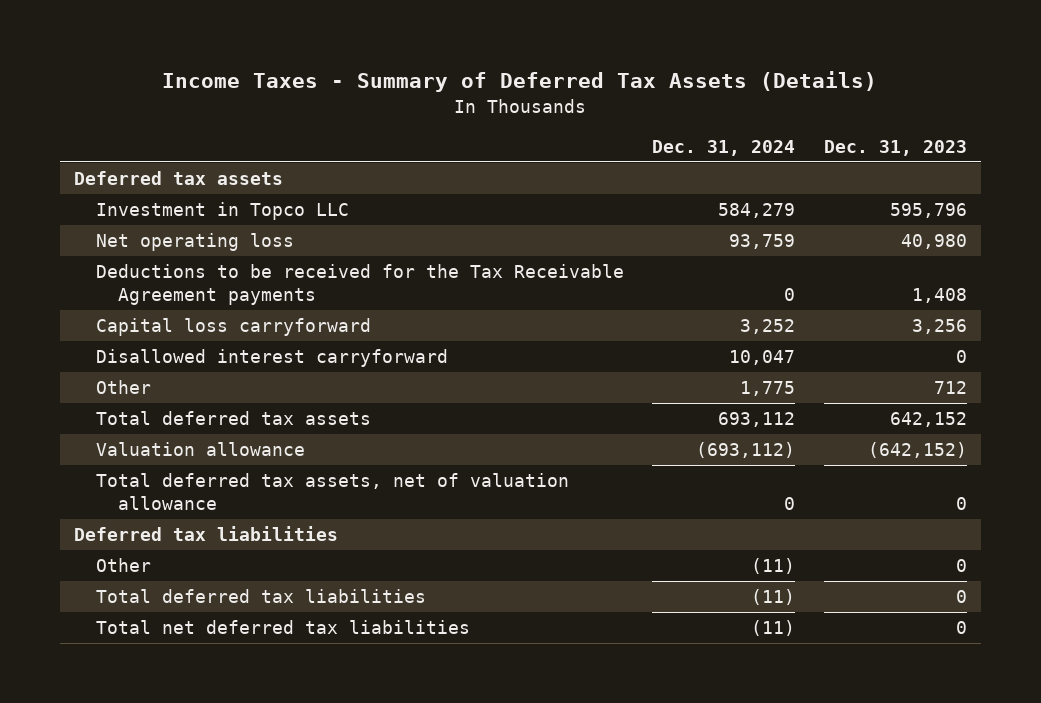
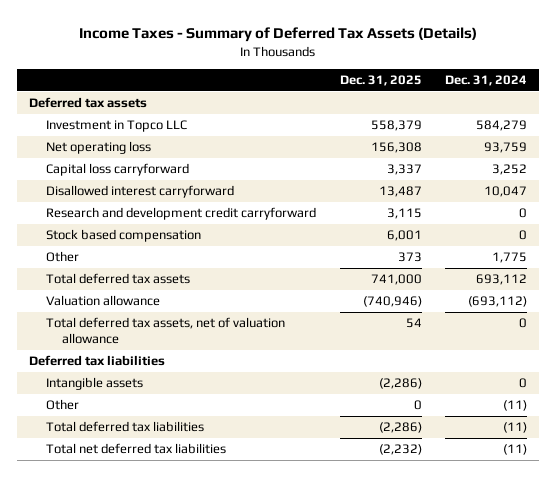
- | Dec. 31, 2024 | Dec. 31, 2023
+ | Dec. 31, 2025 | Dec. 31, 2024
- Deductions to be received for the Tax Receivable Agreement payments | 0 | 1,408
+ Research and development credit carryforward | 3,115 | 0
+ Stock based compensation | 6,001 | 0
+ Intangible assets | (2,286) | 0

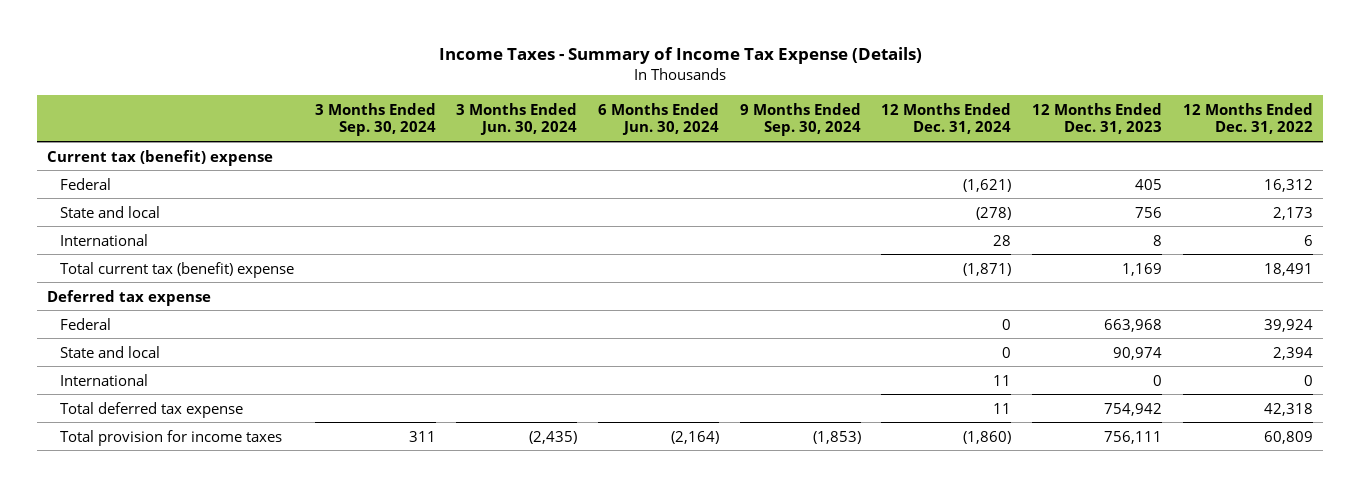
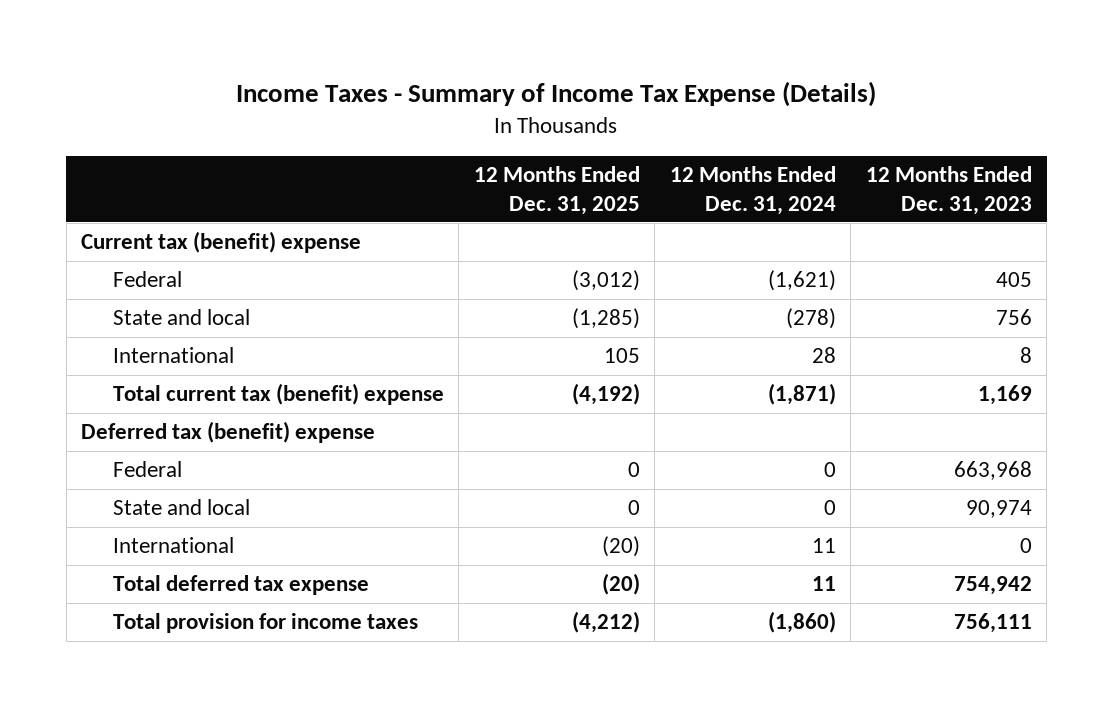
- | 3 Months Ended Sep. 30, 2024 | 3 Months Ended Jun. 30, 2024 | 6 Months Ended Jun. 30, 2024 | 9 Months Ended Sep. 30, 2024 | 12 Months Ended Dec. 31, 2024 | 12 Months Ended Dec. 31, 2023 | 12 Months Ended Dec. 31, 2022
+ | 12 Months Ended Dec. 31, 2025 | 12 Months Ended Dec. 31, 2024 | 12 Months Ended Dec. 31, 2023
- Deferred tax expense
+ Deferred tax (benefit) expense

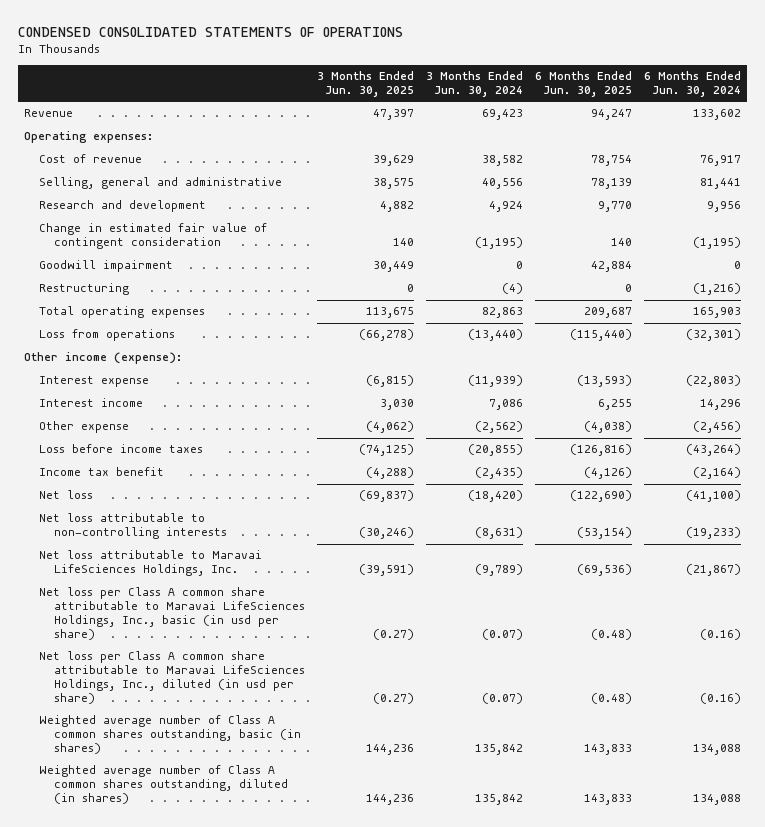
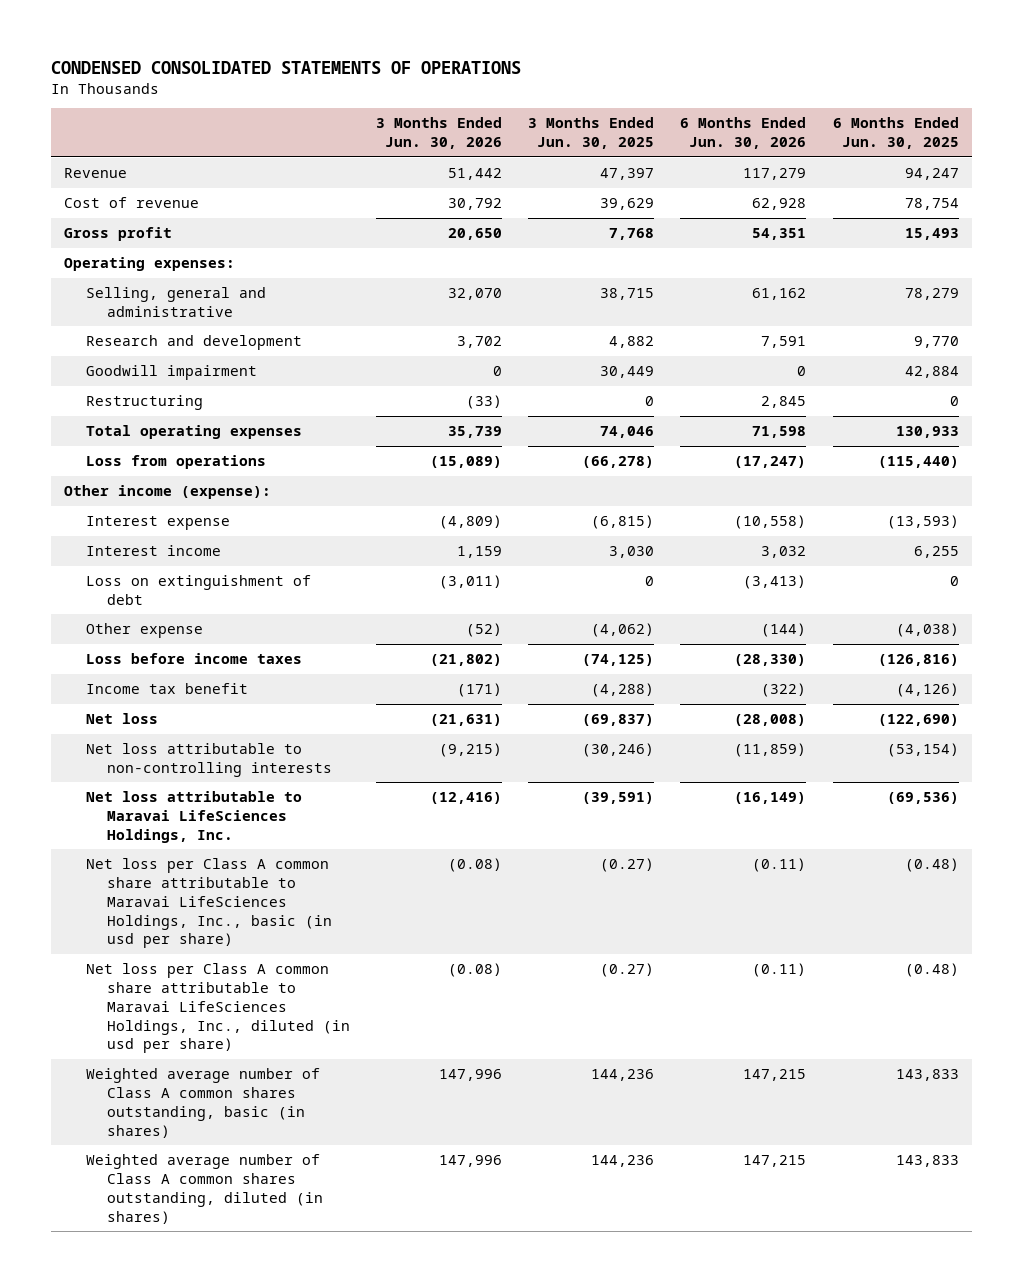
- | 3 Months Ended Jun. 30, 2025 | 3 Months Ended Jun. 30, 2024 | 6 Months Ended Jun. 30, 2025 | 6 Months Ended Jun. 30, 2024
+ | 3 Months Ended Jun. 30, 2026 | 3 Months Ended Jun. 30, 2025 | 6 Months Ended Jun. 30, 2026 | 6 Months Ended Jun. 30, 2025
- Selling, general and administrative | 38,575 | 40,556 | 78,139 | 81,441
+ Gross profit | 20,650 | 7,768 | 54,351 | 15,493
moved down: Operating expenses:
+ Selling, general and administrative | 32,070 | 38,715 | 61,162 | 78,279
- Change in estimated fair value of contingent consideration | 140 | (1,195) | 140 | (1,195)
- Total operating expenses | 113,675 | 82,863 | 209,687 | 165,903
+ Total operating expenses | 35,739 | 74,046 | 71,598 | 130,933
+ Loss on extinguishment of debt | (3,011) | 0 | (3,413) | 0

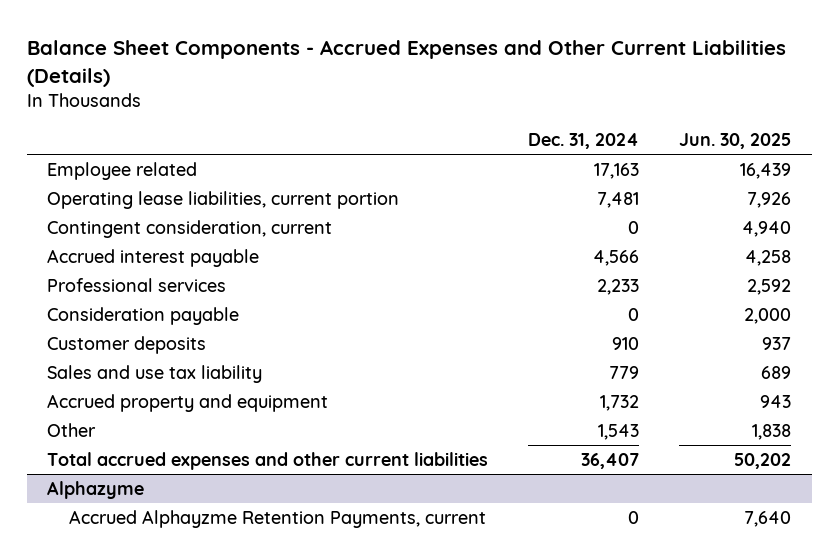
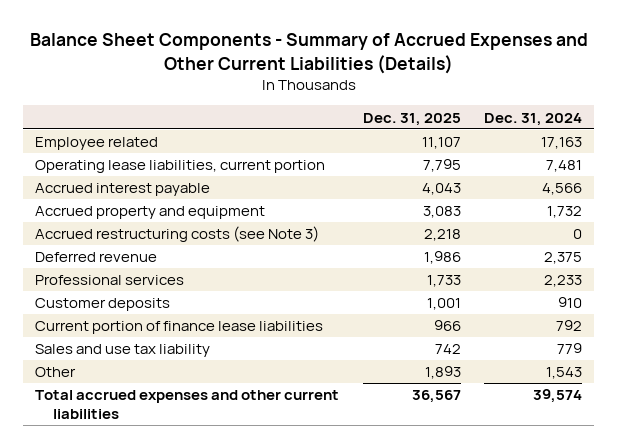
- Balance Sheet Components - Accrued Expenses and Other Current Liabilities (Details)
+ Balance Sheet Components - Summary of Accrued Expenses and Other Current Liabilities (Details)
- | Dec. 31, 2024 | Jun. 30, 2025
+ | Dec. 31, 2025 | Dec. 31, 2024
- Contingent consideration, current | 0 | 4,940
moved up: Accrued property and equipment | 3,083 | 1,732
+ Accrued restructuring costs (see Note 3) | 2,218 | 0
+ Deferred revenue | 1,986 | 2,375
- Consideration payable | 0 | 2,000
+ Current portion of finance lease liabilities | 966 | 792
- Total accrued expenses and other current liabilities | 36,407 | 50,202
- Alphazyme
- Accrued Alphayzme Retention Payments, current | 0 | 7,640
+ Total accrued expenses and other current liabilities | 36,567 | 39,574

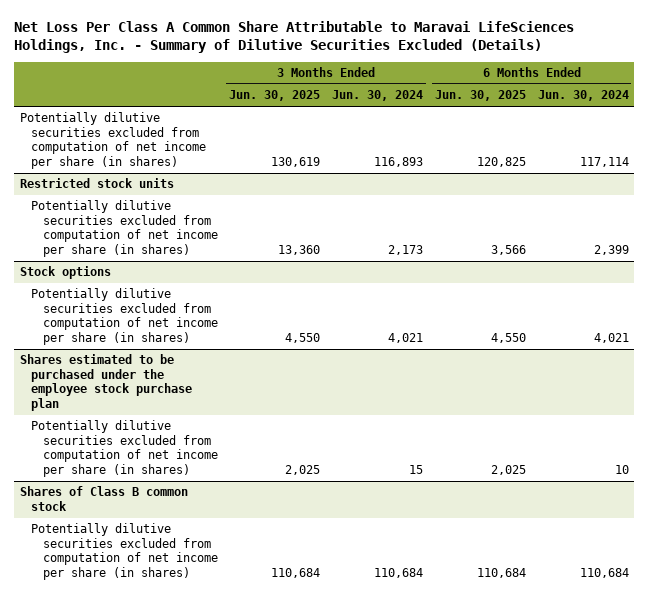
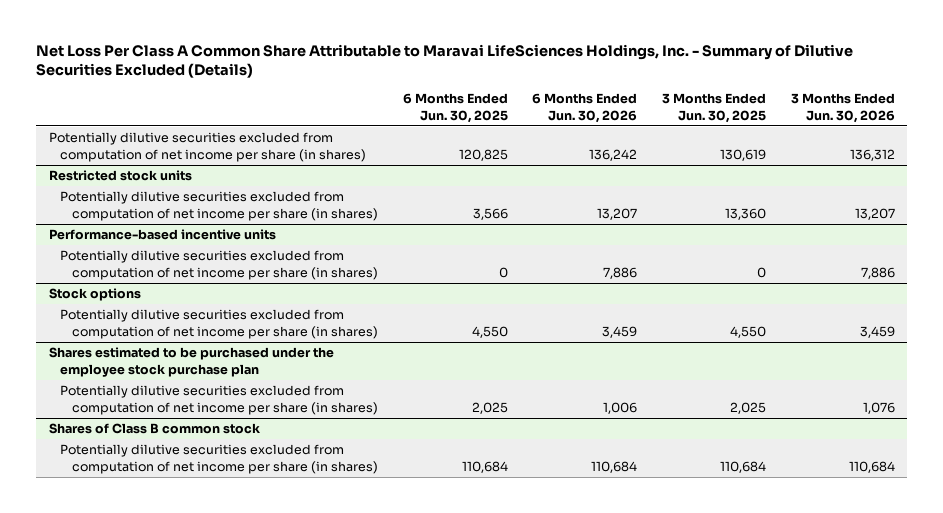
- | 3 Months Ended Jun. 30, 2025 | 3 Months Ended Jun. 30, 2024 | 6 Months Ended Jun. 30, 2025 | 6 Months Ended Jun. 30, 2024
+ | 6 Months Ended Jun. 30, 2025 | 6 Months Ended Jun. 30, 2026 | 3 Months Ended Jun. 30, 2025 | 3 Months Ended Jun. 30, 2026
+ Performance-based incentive units
+ Potentially dilutive securities excluded from computation of net income per share (in shares) | 0 | 7,886 | 0 | 7,886

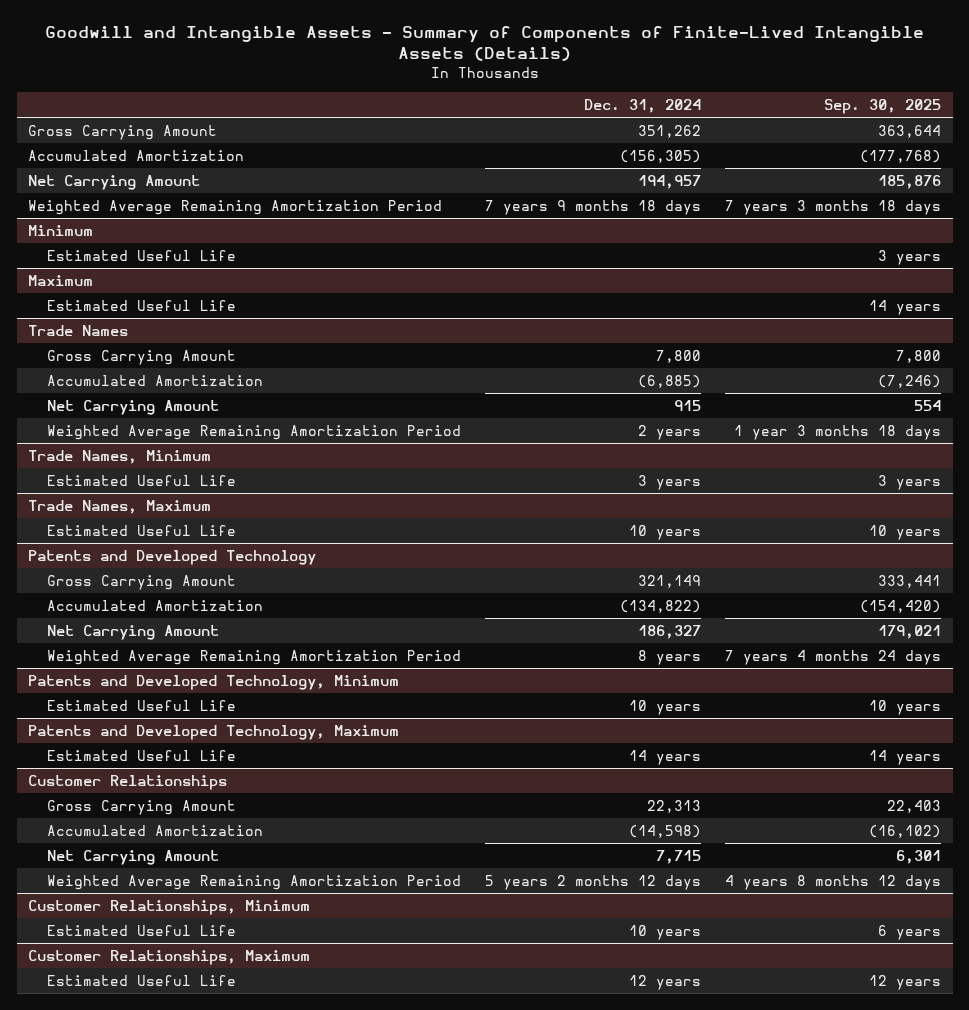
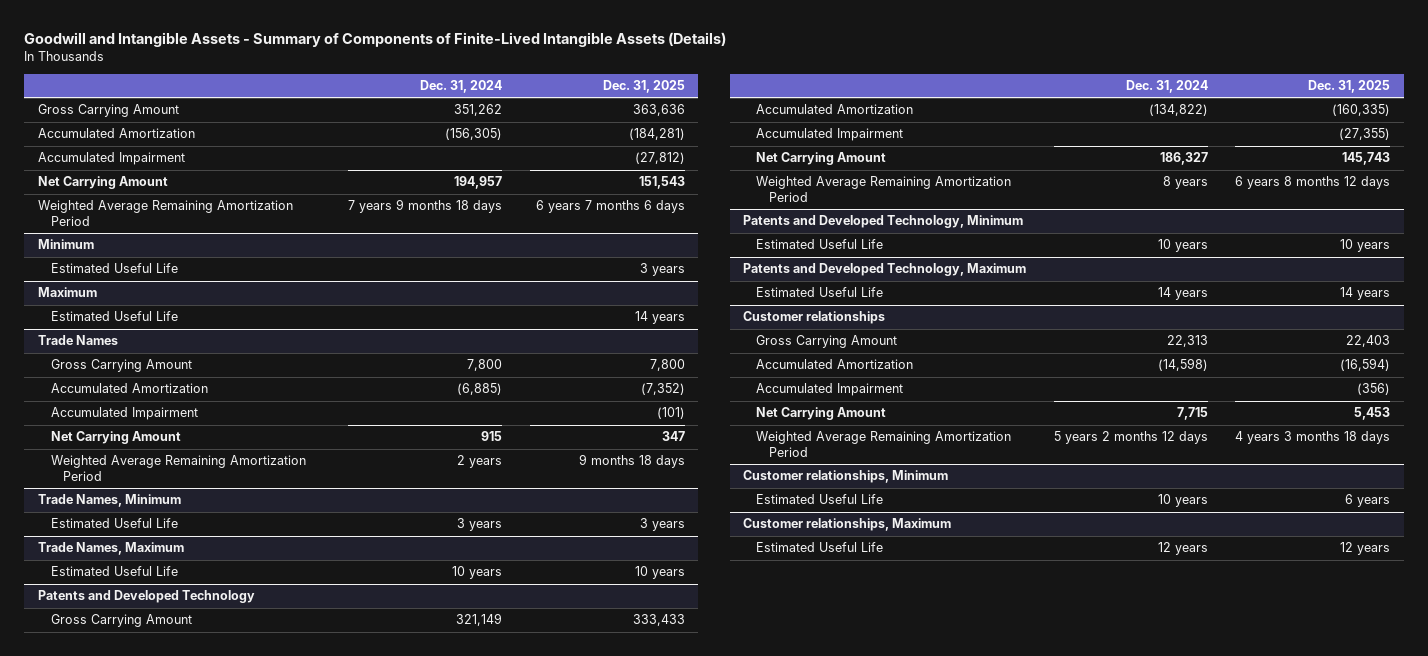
- | Dec. 31, 2024 | Sep. 30, 2025
+ | Dec. 31, 2024 | Dec. 31, 2025
+ Accumulated Impairment | | (27,812)
@ Trade Names
+ Accumulated Impairment | | (101)
@ Patents and Developed Technology
+ Accumulated Impairment | | (27,355)
- Customer Relationships
+ Customer relationships
+ Accumulated Impairment | | (356)
- Customer Relationships, Minimum
+ Customer relationships, Minimum
- Customer Relationships, Maximum
+ Customer relationships, Maximum

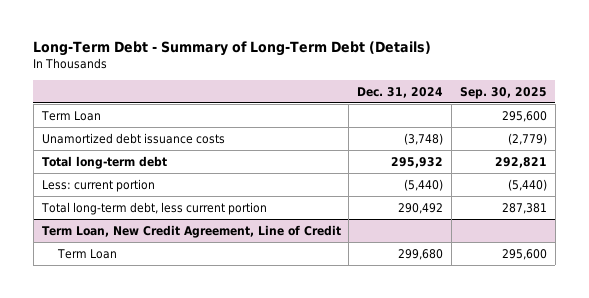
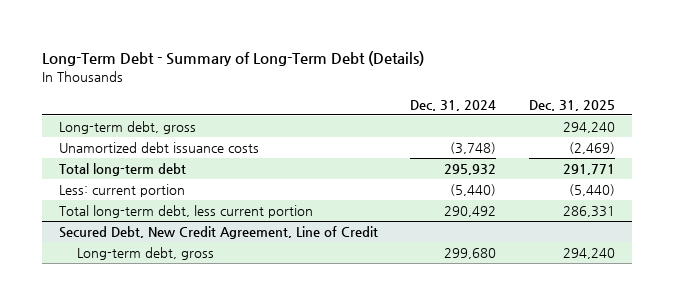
- | Dec. 31, 2024 | Sep. 30, 2025
+ | Dec. 31, 2024 | Dec. 31, 2025
- Term Loan | | 295,600
+ Long-term debt, gross | | 294,240
- Term Loan, New Credit Agreement, Line of Credit
- Term Loan | 299,680 | 295,600
+ Secured Debt, New Credit Agreement, Line of Credit
+ Long-term debt, gross | 299,680 | 294,240

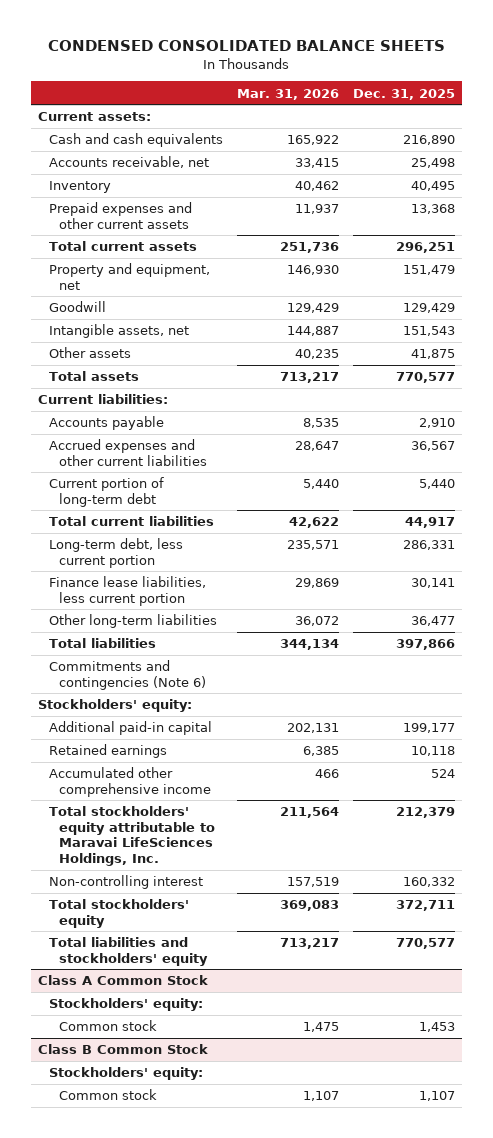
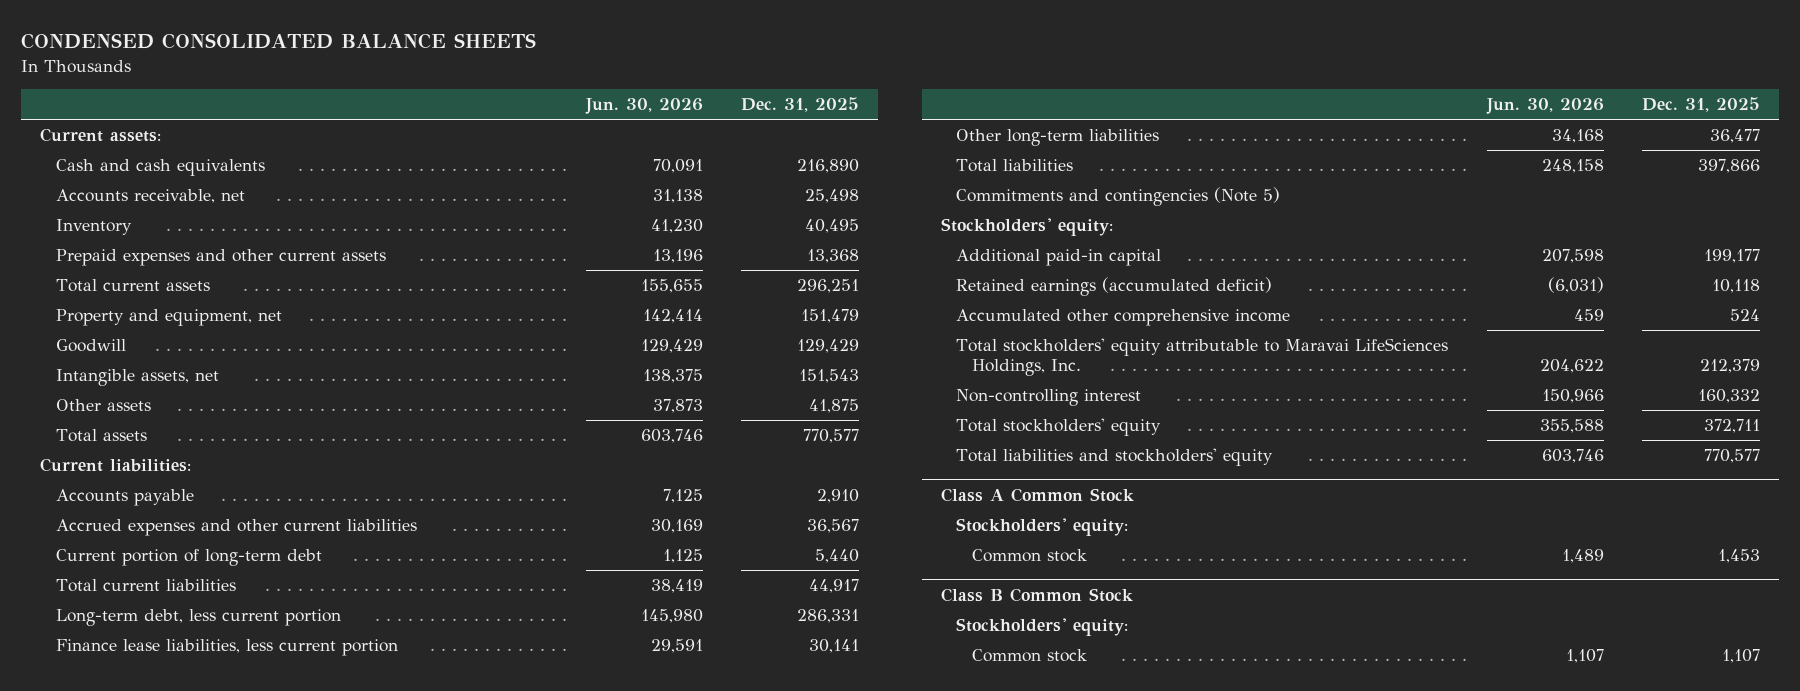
- | Mar. 31, 2026 | Dec. 31, 2025
+ | Jun. 30, 2026 | Dec. 31, 2025
- Commitments and contingencies (Note 6)
+ Commitments and contingencies (Note 5)
- Retained earnings | 6,385 | 10,118
+ Retained earnings (accumulated deficit) | (6,031) | 10,118

